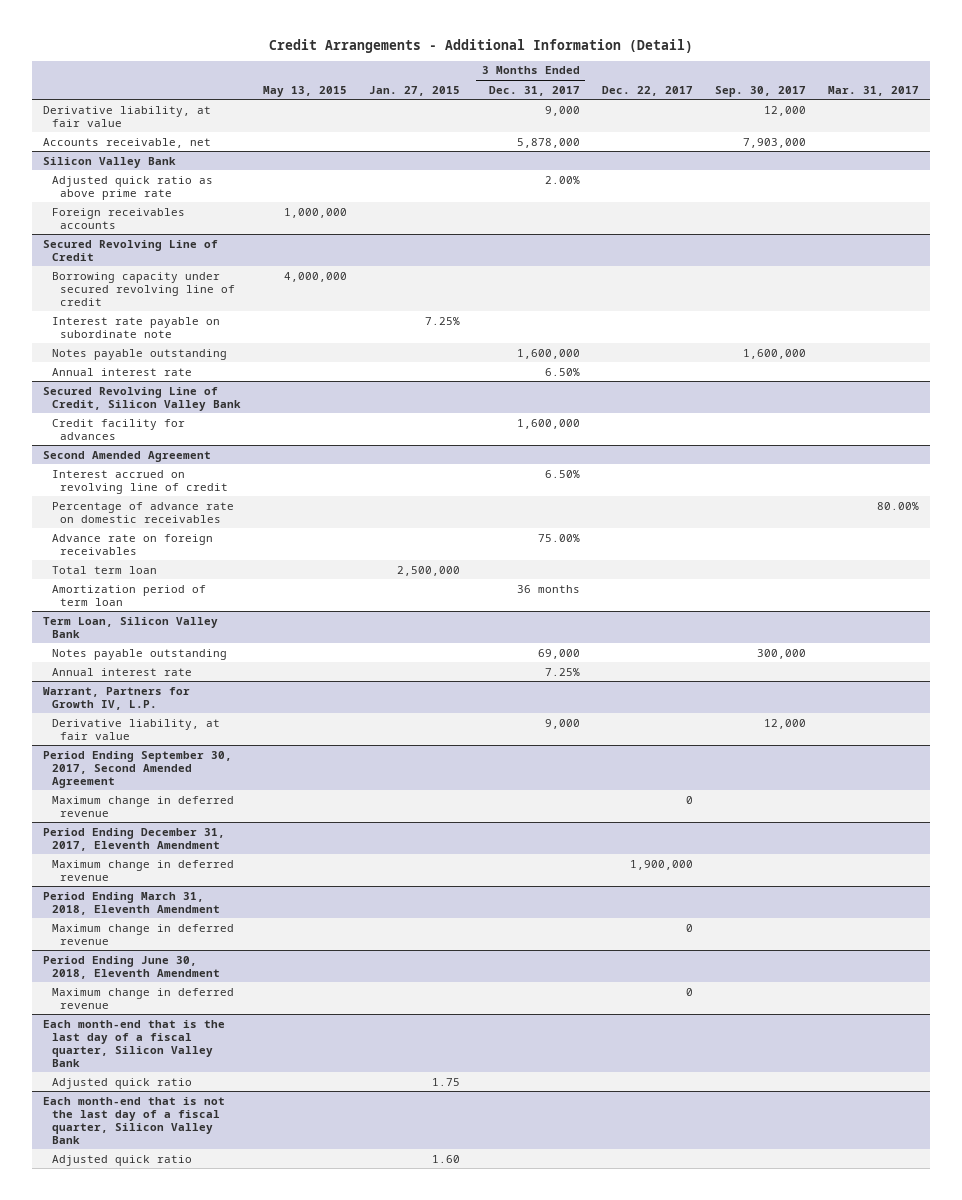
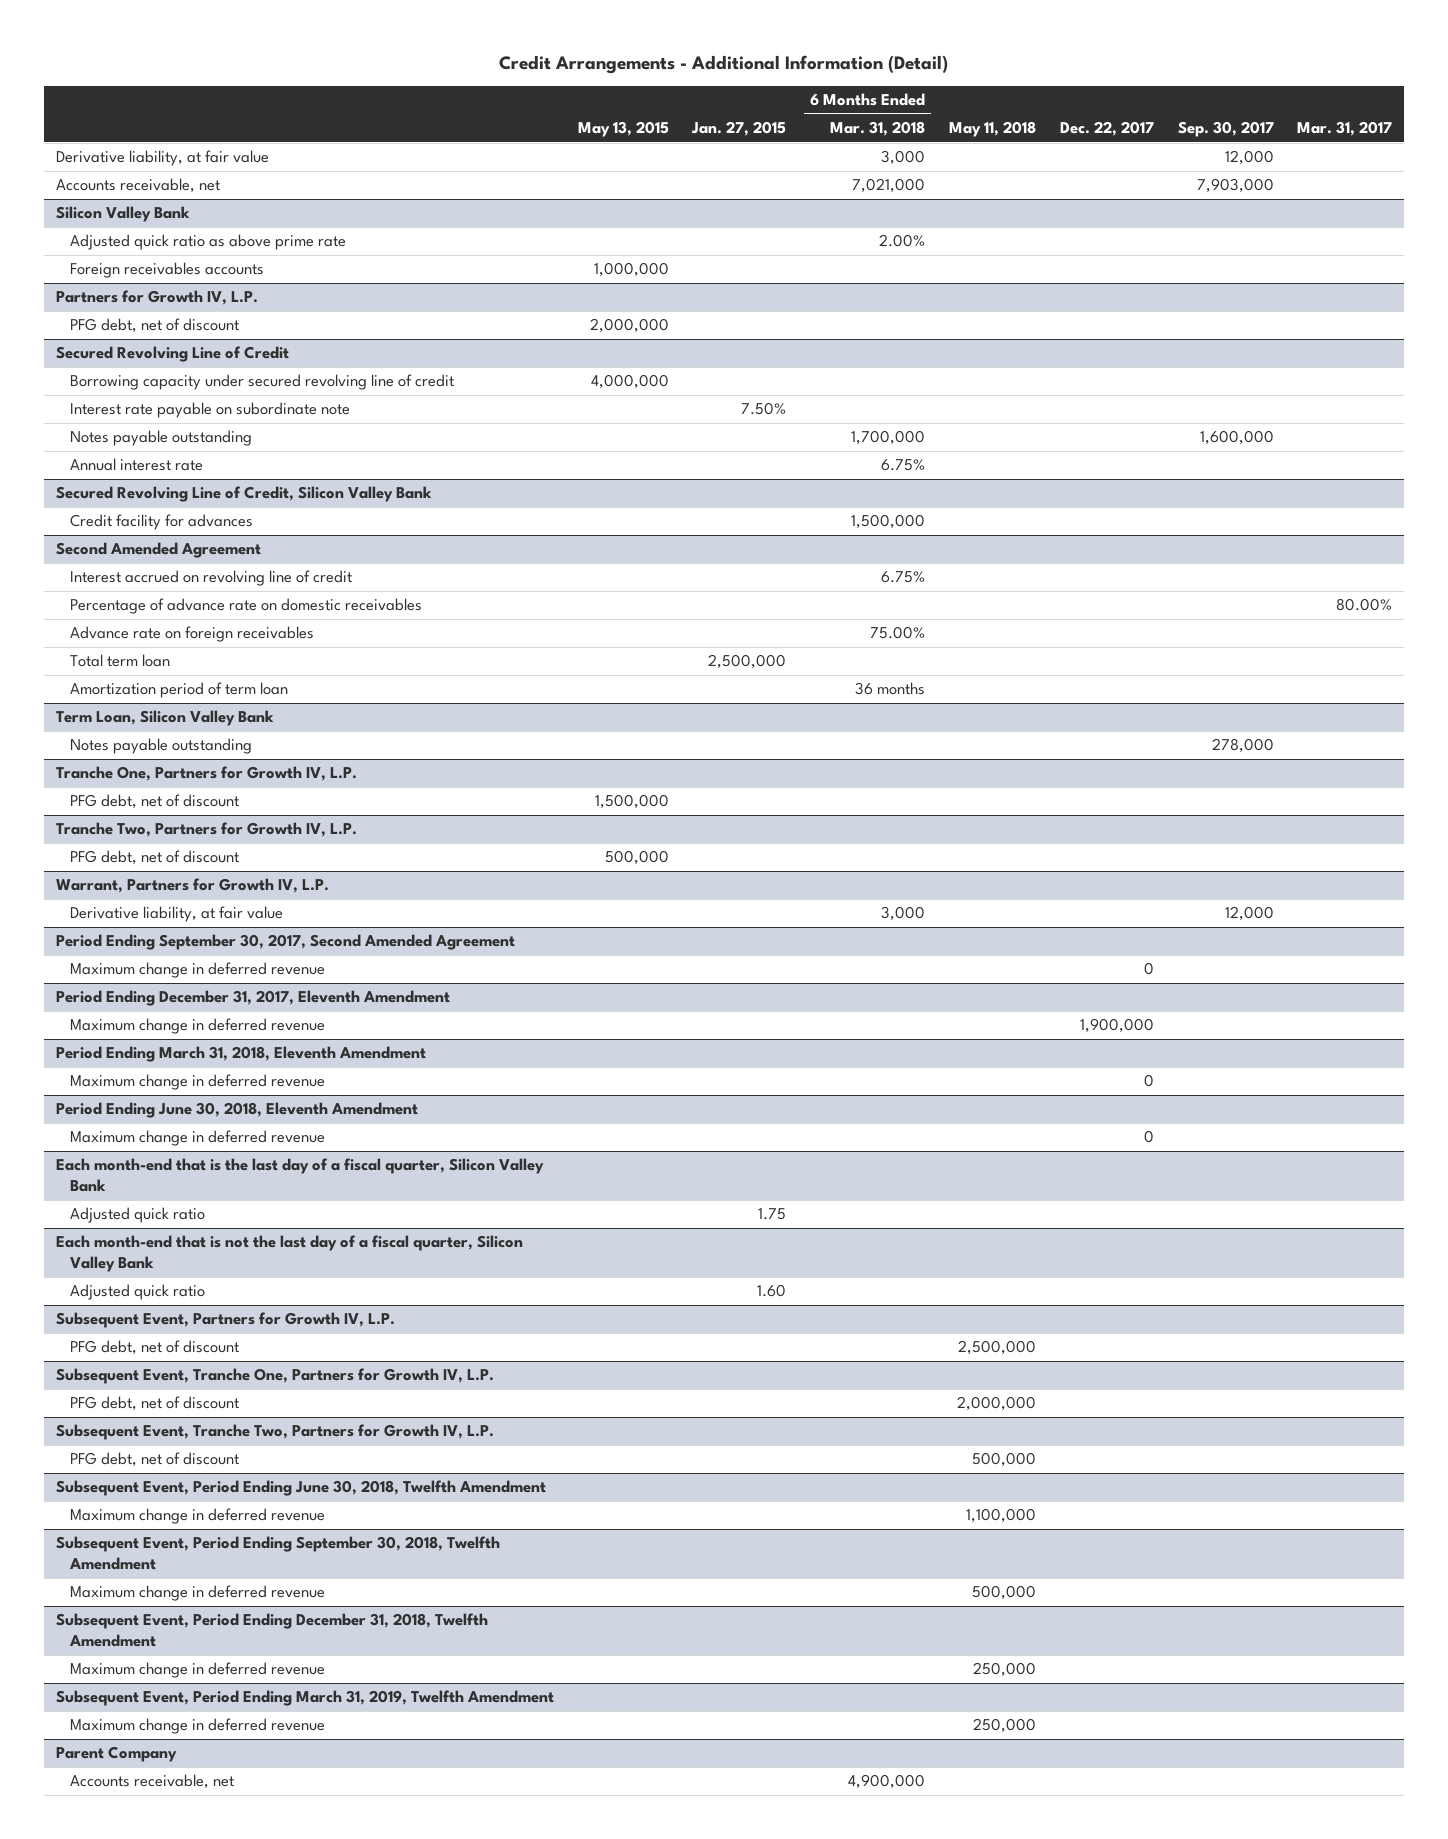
- | May 13, 2015 | Jan. 27, 2015 | 3 Months Ended Dec. 31, 2017 | Dec. 22, 2017 | Sep. 30, 2017 | Mar. 31, 2017
+ | May 13, 2015 | Jan. 27, 2015 | 6 Months Ended Mar. 31, 2018 | May 11, 2018 | Dec. 22, 2017 | Sep. 30, 2017 | Mar. 31, 2017
+ Partners for Growth IV, L.P.
+ PFG debt, net of discount | 2,000,000 | | | | | |
@ Secured Revolving Line of Credit
- Interest rate payable on subordinate note | | 7.25% | | | |
+ Interest rate payable on subordinate note | | 7.50% | | | | |
@ Term Loan, Silicon Valley Bank
- Notes payable outstanding | | | 69,000 | | 300,000 |
- Annual interest rate | | | 7.25% | | |
+ Notes payable outstanding | | | | | | 278,000 |
+ Tranche One, Partners for Growth IV, L.P.
+ PFG debt, net of discount | 1,500,000 | | | | | |
+ Tranche Two, Partners for Growth IV, L.P.
+ PFG debt, net of discount | 500,000 | | | | | |
+ Subsequent Event, Partners for Growth IV, L.P.
+ PFG debt, net of discount | | | | 2,500,000 | | |
+ Subsequent Event, Tranche One, Partners for Growth IV, L.P.
+ PFG debt, net of discount | | | | 2,000,000 | | |
+ Subsequent Event, Tranche Two, Partners for Growth IV, L.P.
+ PFG debt, net of discount | | | | 500,000 | | |
+ Subsequent Event, Period Ending June 30, 2018, Twelfth Amendment
+ Maximum change in deferred revenue | | | | 1,100,000 | | |
+ Subsequent Event, Period Ending September 30, 2018, Twelfth Amendment
+ Maximum change in deferred revenue | | | | 500,000 | | |
+ Subsequent Event, Period Ending December 31, 2018, Twelfth Amendment
+ Maximum change in deferred revenue | | | | 250,000 | | |
+ Subsequent Event, Period Ending March 31, 2019, Twelfth Amendment
+ Maximum change in deferred revenue | | | | 250,000 | | |
+ Parent Company
+ Accounts receivable, net | | | 4,900,000 | | | |

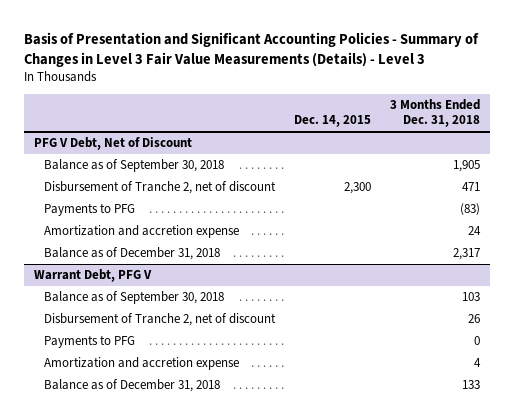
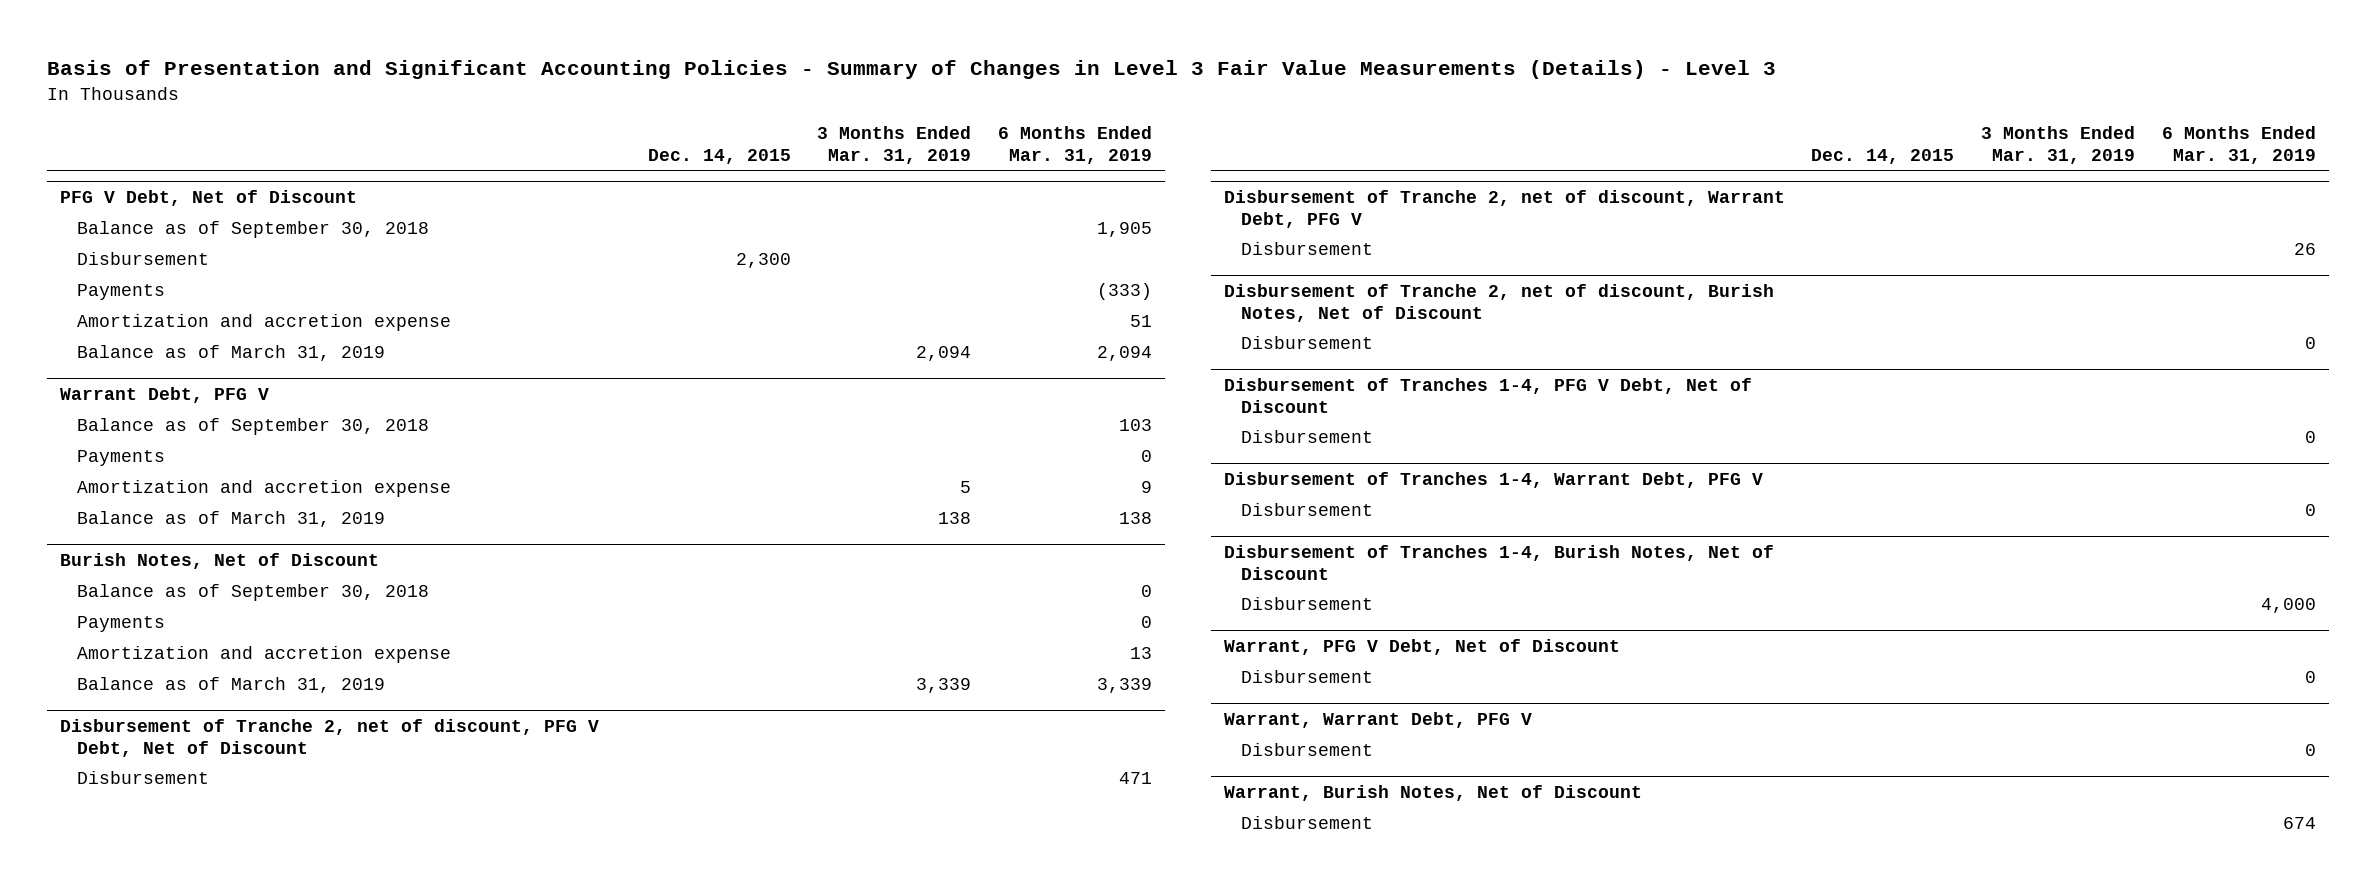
- | Dec. 14, 2015 | 3 Months Ended Dec. 31, 2018
+ | Dec. 14, 2015 | 3 Months Ended Mar. 31, 2019 | 6 Months Ended Mar. 31, 2019
@ PFG V Debt, Net of Discount
- Disbursement of Tranche 2, net of discount | 2,300 | 471
- Payments to PFG | | (83)
+ Disbursement | 2,300 | |
+ Payments | | | (333)
- Balance as of December 31, 2018 | | 2,317
+ Balance as of March 31, 2019 | | 2,094 | 2,094
@ Warrant Debt, PFG V
- Disbursement of Tranche 2, net of discount | | 26
- Payments to PFG | | 0
+ Payments | | | 0
- Balance as of December 31, 2018 | | 133
+ Balance as of March 31, 2019 | | 138 | 138
+ Burish Notes, Net of Discount
+ Balance as of September 30, 2018 | | | 0
+ Payments | | | 0
+ Amortization and accretion expense | | | 13
+ Balance as of March 31, 2019 | | 3,339 | 3,339
+ Disbursement of Tranche 2, net of discount, PFG V Debt, Net of Discount
+ Disbursement | | | 471
+ Disbursement of Tranche 2, net of discount, Warrant Debt, PFG V
+ Disbursement | | | 26
+ Disbursement of Tranche 2, net of discount, Burish Notes, Net of Discount
+ Disbursement | | | 0
+ Disbursement of Tranches 1-4, PFG V Debt, Net of Discount
+ Disbursement | | | 0
+ Disbursement of Tranches 1-4, Warrant Debt, PFG V
+ Disbursement | | | 0
+ Disbursement of Tranches 1-4, Burish Notes, Net of Discount
+ Disbursement | | | 4,000
+ Warrant, PFG V Debt, Net of Discount
+ Disbursement | | | 0
+ Warrant, Warrant Debt, PFG V
+ Disbursement | | | 0
+ Warrant, Burish Notes, Net of Discount
+ Disbursement | | | 674

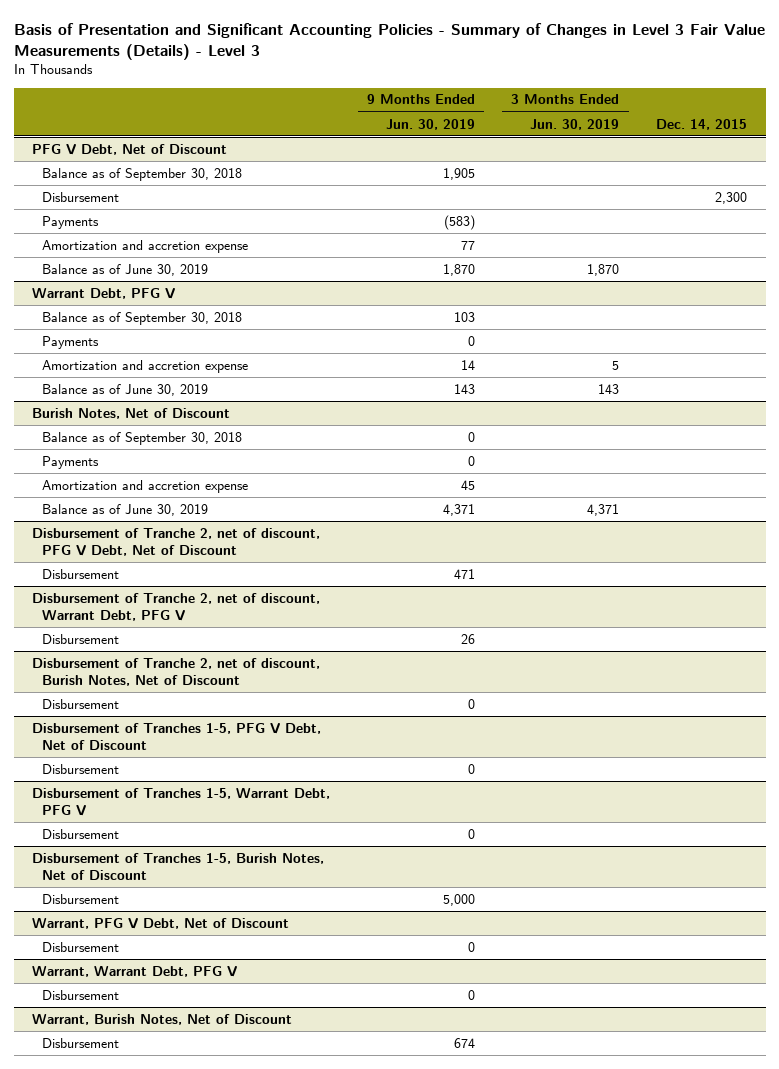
- | Dec. 14, 2015 | 3 Months Ended Mar. 31, 2019 | 6 Months Ended Mar. 31, 2019
+ | 9 Months Ended Jun. 30, 2019 | 3 Months Ended Jun. 30, 2019 | Dec. 14, 2015
@ PFG V Debt, Net of Discount
- Balance as of March 31, 2019 | | 2,094 | 2,094
+ Balance as of June 30, 2019 | 1,870 | 1,870 |
@ Warrant Debt, PFG V
- Balance as of March 31, 2019 | | 138 | 138
+ Balance as of June 30, 2019 | 143 | 143 |
@ Burish Notes, Net of Discount
- Balance as of March 31, 2019 | | 3,339 | 3,339
+ Balance as of June 30, 2019 | 4,371 | 4,371 |
- Disbursement of Tranches 1-4, PFG V Debt, Net of Discount
+ Disbursement of Tranches 1-5, PFG V Debt, Net of Discount
- Disbursement of Tranches 1-4, Warrant Debt, PFG V
+ Disbursement of Tranches 1-5, Warrant Debt, PFG V
- Disbursement of Tranches 1-4, Burish Notes, Net of Discount
+ Disbursement of Tranches 1-5, Burish Notes, Net of Discount

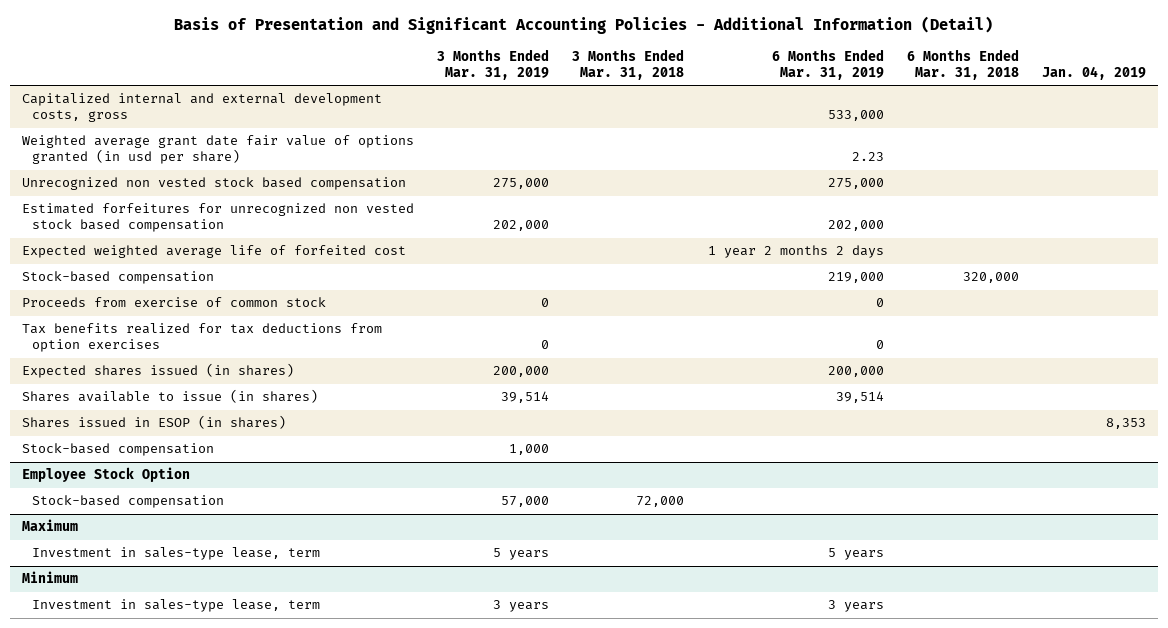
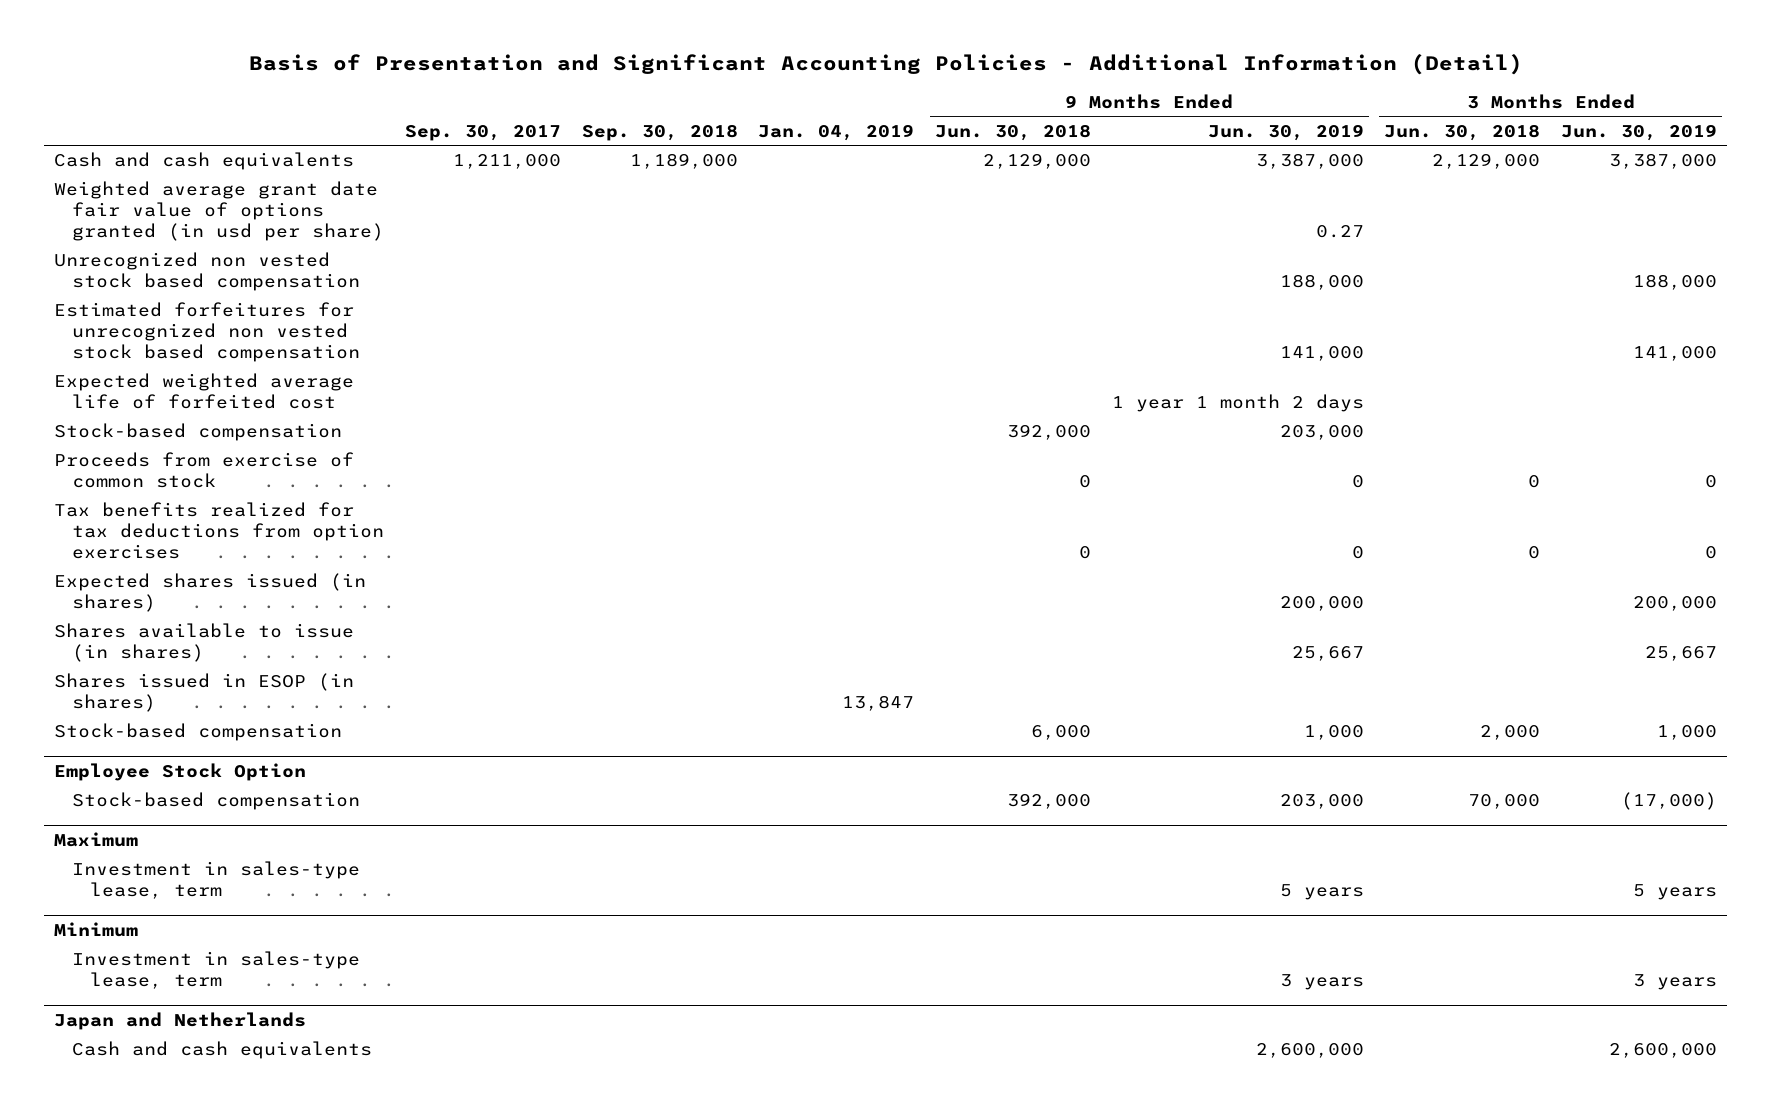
- | 3 Months Ended Mar. 31, 2019 | 3 Months Ended Mar. 31, 2018 | 6 Months Ended Mar. 31, 2019 | 6 Months Ended Mar. 31, 2018 | Jan. 04, 2019
+ | Sep. 30, 2017 | Sep. 30, 2018 | Jan. 04, 2019 | 9 Months Ended Jun. 30, 2018 | 9 Months Ended Jun. 30, 2019 | 3 Months Ended Jun. 30, 2018 | 3 Months Ended Jun. 30, 2019
- Capitalized internal and external development costs, gross | | | 533,000 | |
+ Cash and cash equivalents | 1,211,000 | 1,189,000 | | 2,129,000 | 3,387,000 | 2,129,000 | 3,387,000
- Shares issued in ESOP (in shares) | | | | | 8,353
+ Shares issued in ESOP (in shares) | | | 13,847 | | | |
+ Japan and Netherlands
+ Cash and cash equivalents | | | | | 2,600,000 | | 2,600,000

